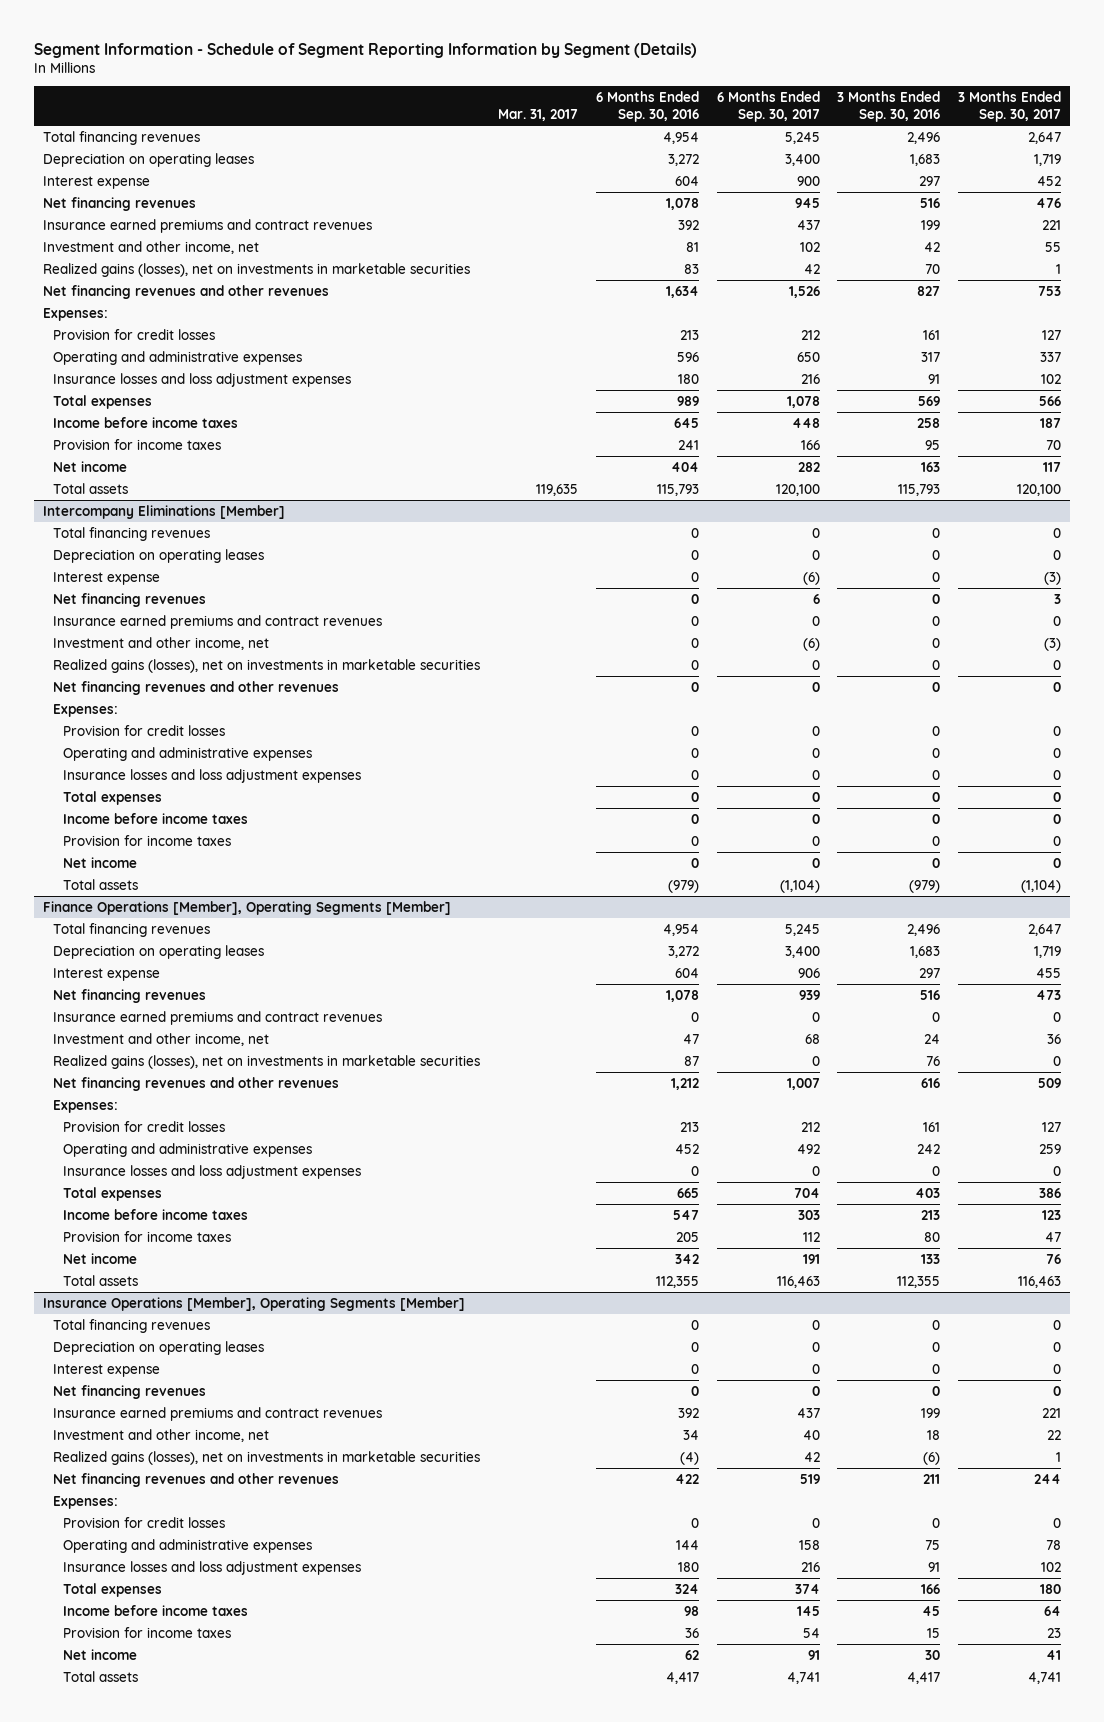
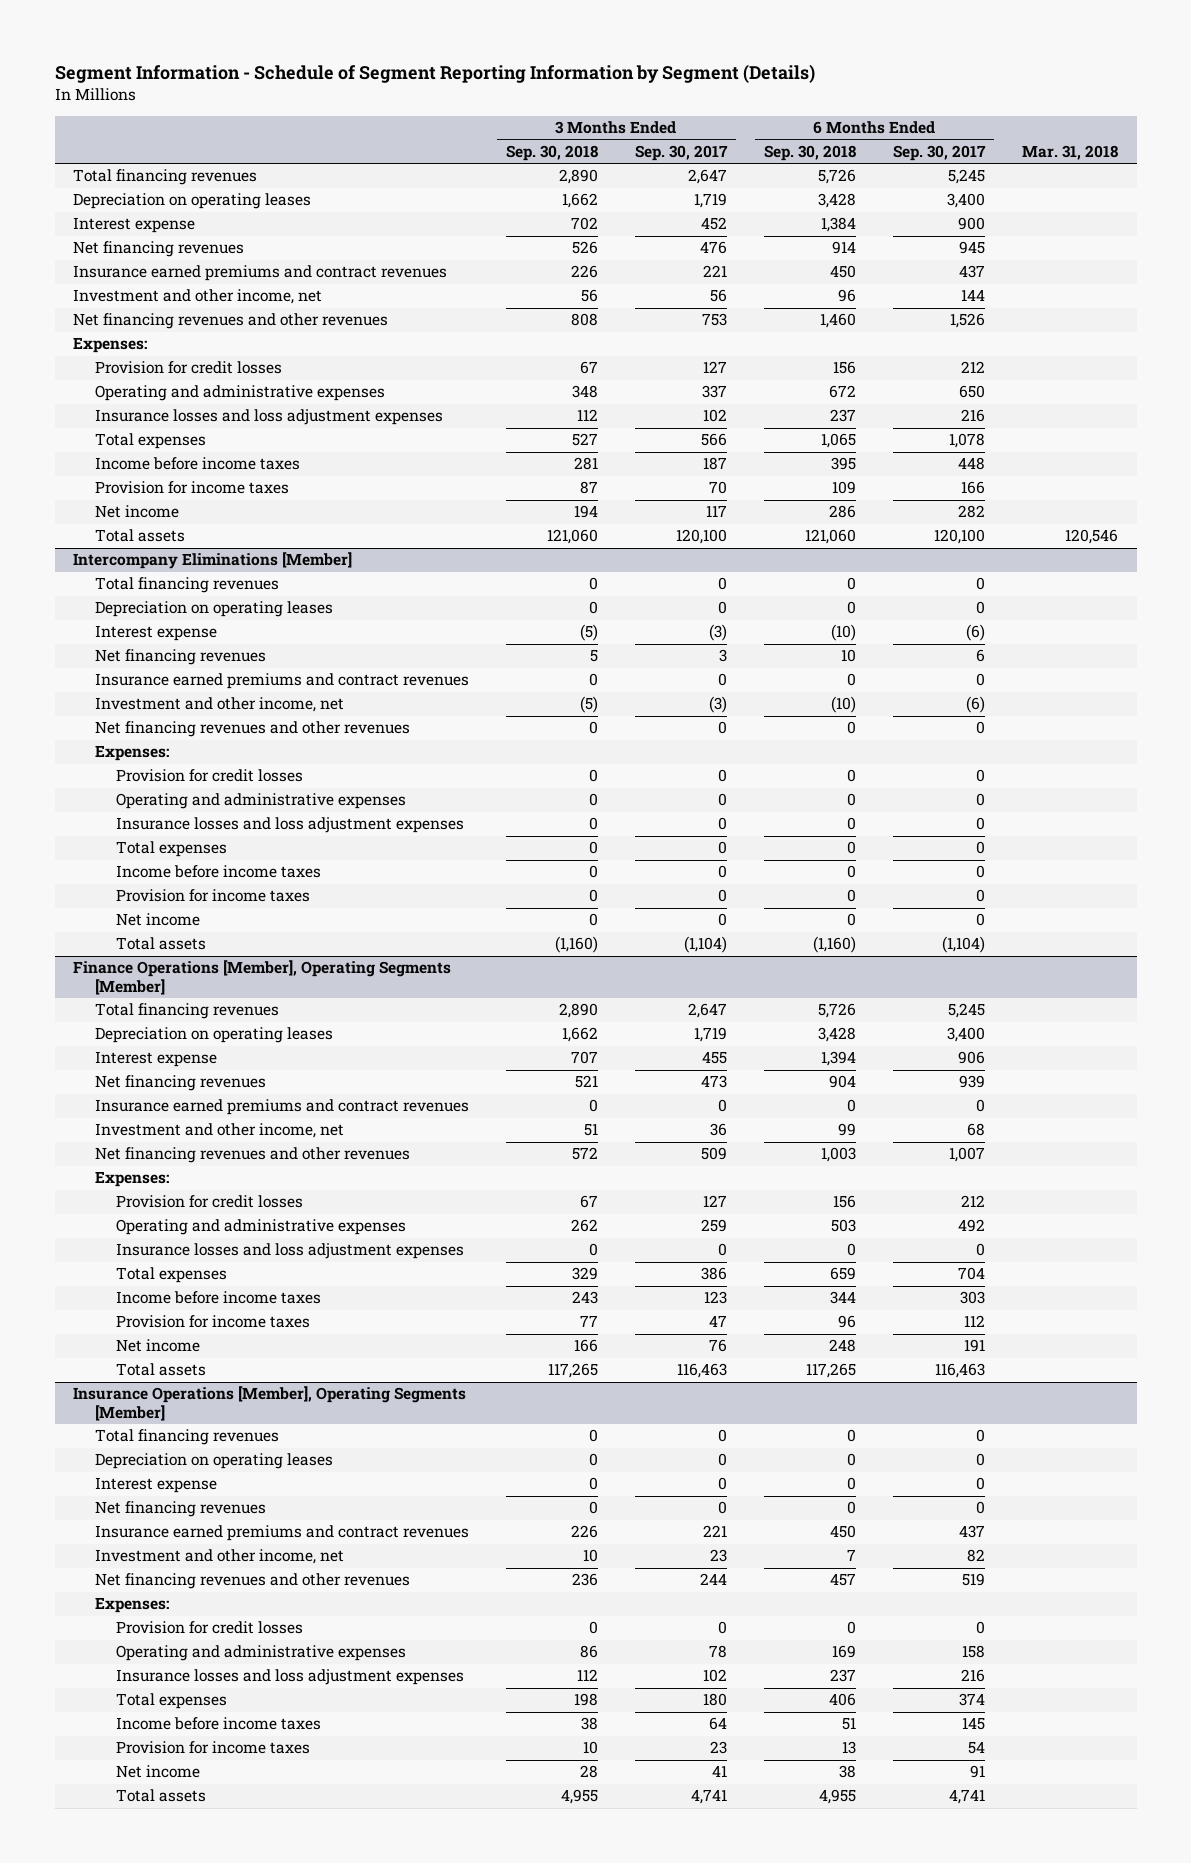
- | Mar. 31, 2017 | 6 Months Ended Sep. 30, 2016 | 6 Months Ended Sep. 30, 2017 | 3 Months Ended Sep. 30, 2016 | 3 Months Ended Sep. 30, 2017
+ | 3 Months Ended Sep. 30, 2018 | 3 Months Ended Sep. 30, 2017 | 6 Months Ended Sep. 30, 2018 | 6 Months Ended Sep. 30, 2017 | Mar. 31, 2018
- Investment and other income, net | | 81 | 102 | 42 | 55
- Realized gains (losses), net on investments in marketable securities | | 83 | 42 | 70 | 1
+ Investment and other income, net | 56 | 56 | 96 | 144 |
@ Intercompany Eliminations [Member]
- Realized gains (losses), net on investments in marketable securities | | 0 | 0 | 0 | 0
@ Finance Operations [Member], Operating Segments [Member]
- Realized gains (losses), net on investments in marketable securities | | 87 | 0 | 76 | 0
@ Insurance Operations [Member], Operating Segments [Member]
- Investment and other income, net | | 34 | 40 | 18 | 22
- Realized gains (losses), net on investments in marketable securities | | (4) | 42 | (6) | 1
+ Investment and other income, net | 10 | 23 | 7 | 82 |

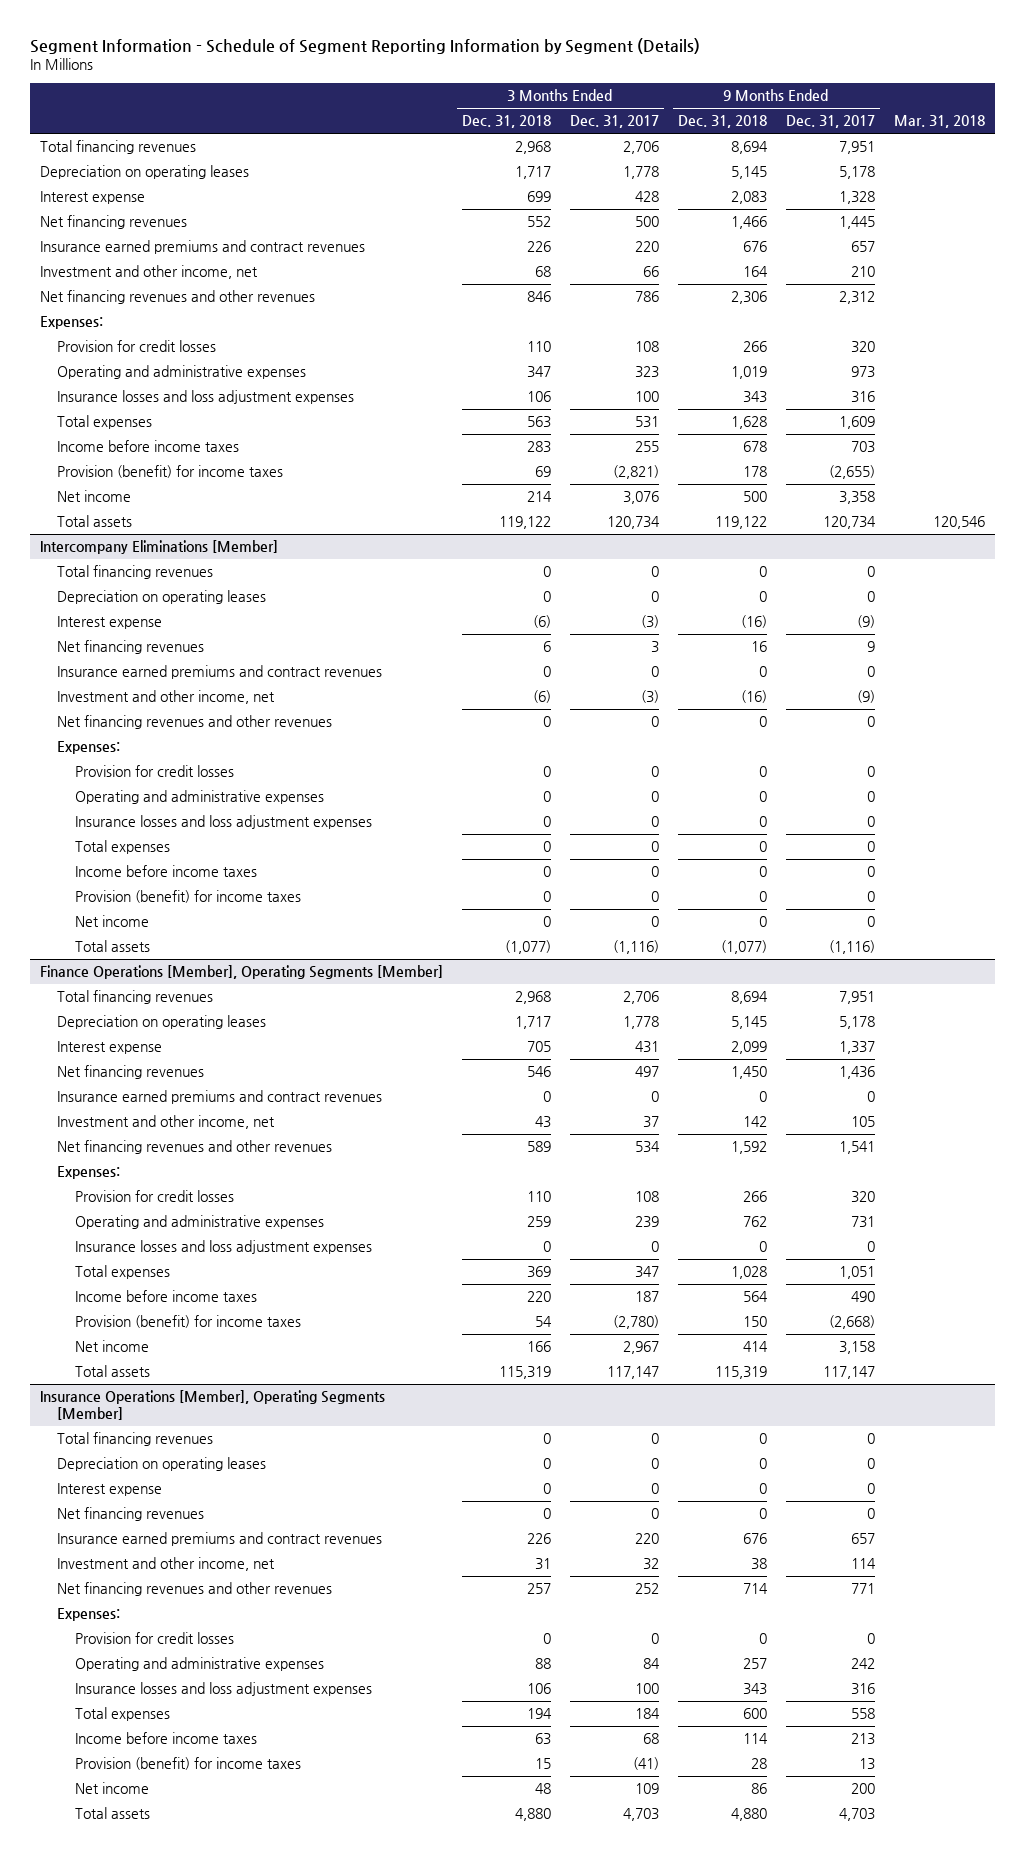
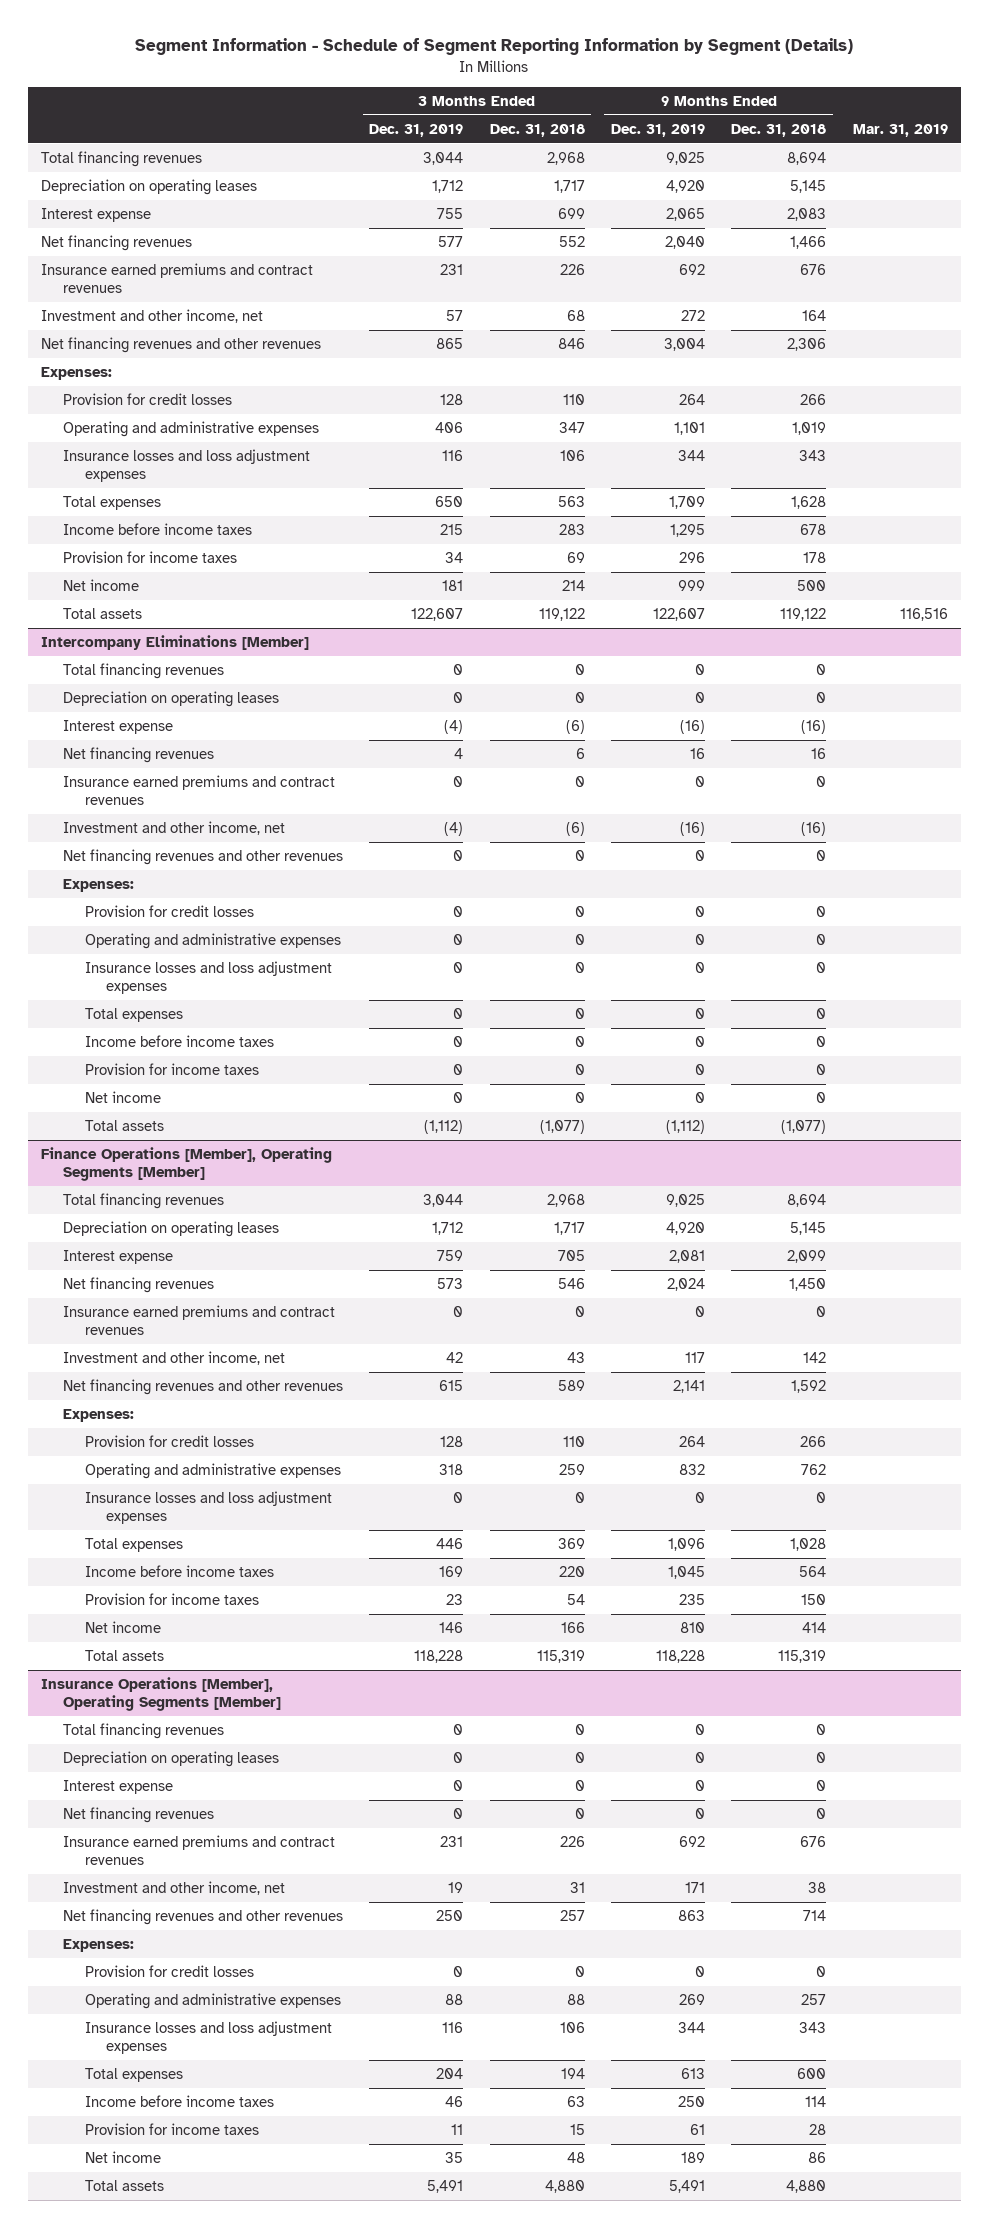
- | 3 Months Ended Dec. 31, 2018 | 3 Months Ended Dec. 31, 2017 | 9 Months Ended Dec. 31, 2018 | 9 Months Ended Dec. 31, 2017 | Mar. 31, 2018
+ | 3 Months Ended Dec. 31, 2019 | 3 Months Ended Dec. 31, 2018 | 9 Months Ended Dec. 31, 2019 | 9 Months Ended Dec. 31, 2018 | Mar. 31, 2019
- Provision (benefit) for income taxes | 69 | (2,821) | 178 | (2,655) |
+ Provision for income taxes | 34 | 69 | 296 | 178 |
@ Intercompany Eliminations [Member]
- Provision (benefit) for income taxes | 0 | 0 | 0 | 0 |
+ Provision for income taxes | 0 | 0 | 0 | 0 |
@ Finance Operations [Member], Operating Segments [Member]
- Provision (benefit) for income taxes | 54 | (2,780) | 150 | (2,668) |
+ Provision for income taxes | 23 | 54 | 235 | 150 |
@ Insurance Operations [Member], Operating Segments [Member]
- Provision (benefit) for income taxes | 15 | (41) | 28 | 13 |
+ Provision for income taxes | 11 | 15 | 61 | 28 |

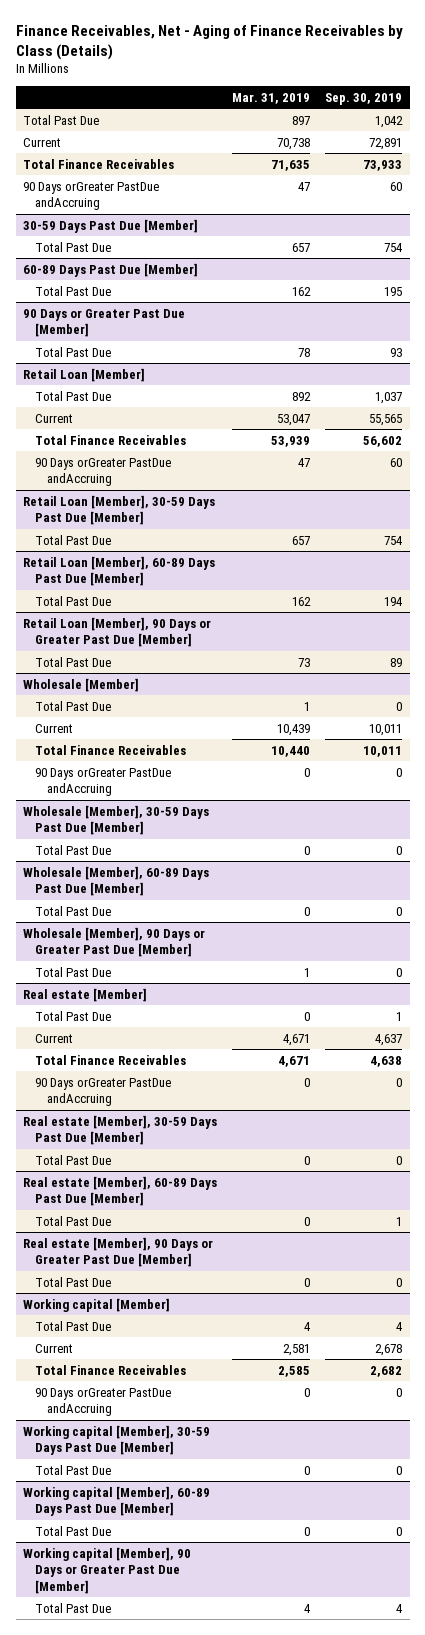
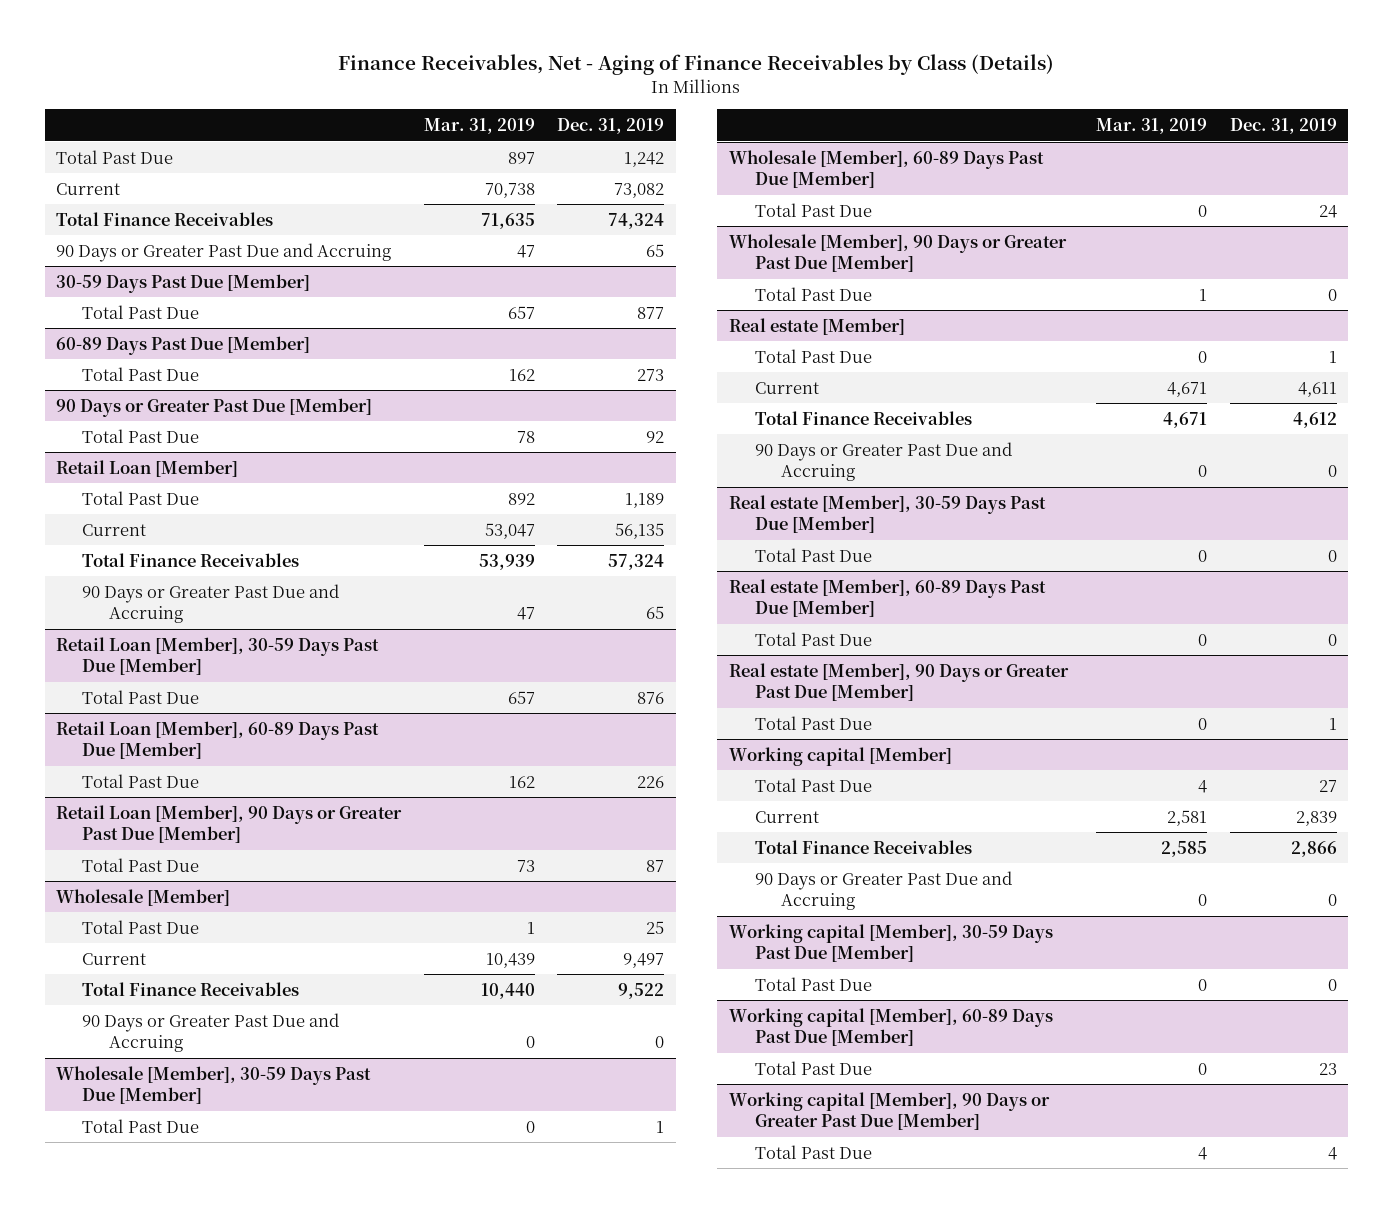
- | Mar. 31, 2019 | Sep. 30, 2019
+ | Mar. 31, 2019 | Dec. 31, 2019
- 90 Days orGreater PastDue andAccruing | 47 | 60
+ 90 Days or Greater Past Due and Accruing | 47 | 65
@ Retail Loan [Member]
- 90 Days orGreater PastDue andAccruing | 47 | 60
+ 90 Days or Greater Past Due and Accruing | 47 | 65
@ Wholesale [Member]
- 90 Days orGreater PastDue andAccruing | 0 | 0
+ 90 Days or Greater Past Due and Accruing | 0 | 0
@ Real estate [Member]
- 90 Days orGreater PastDue andAccruing | 0 | 0
+ 90 Days or Greater Past Due and Accruing | 0 | 0
@ Working capital [Member]
- 90 Days orGreater PastDue andAccruing | 0 | 0
+ 90 Days or Greater Past Due and Accruing | 0 | 0

